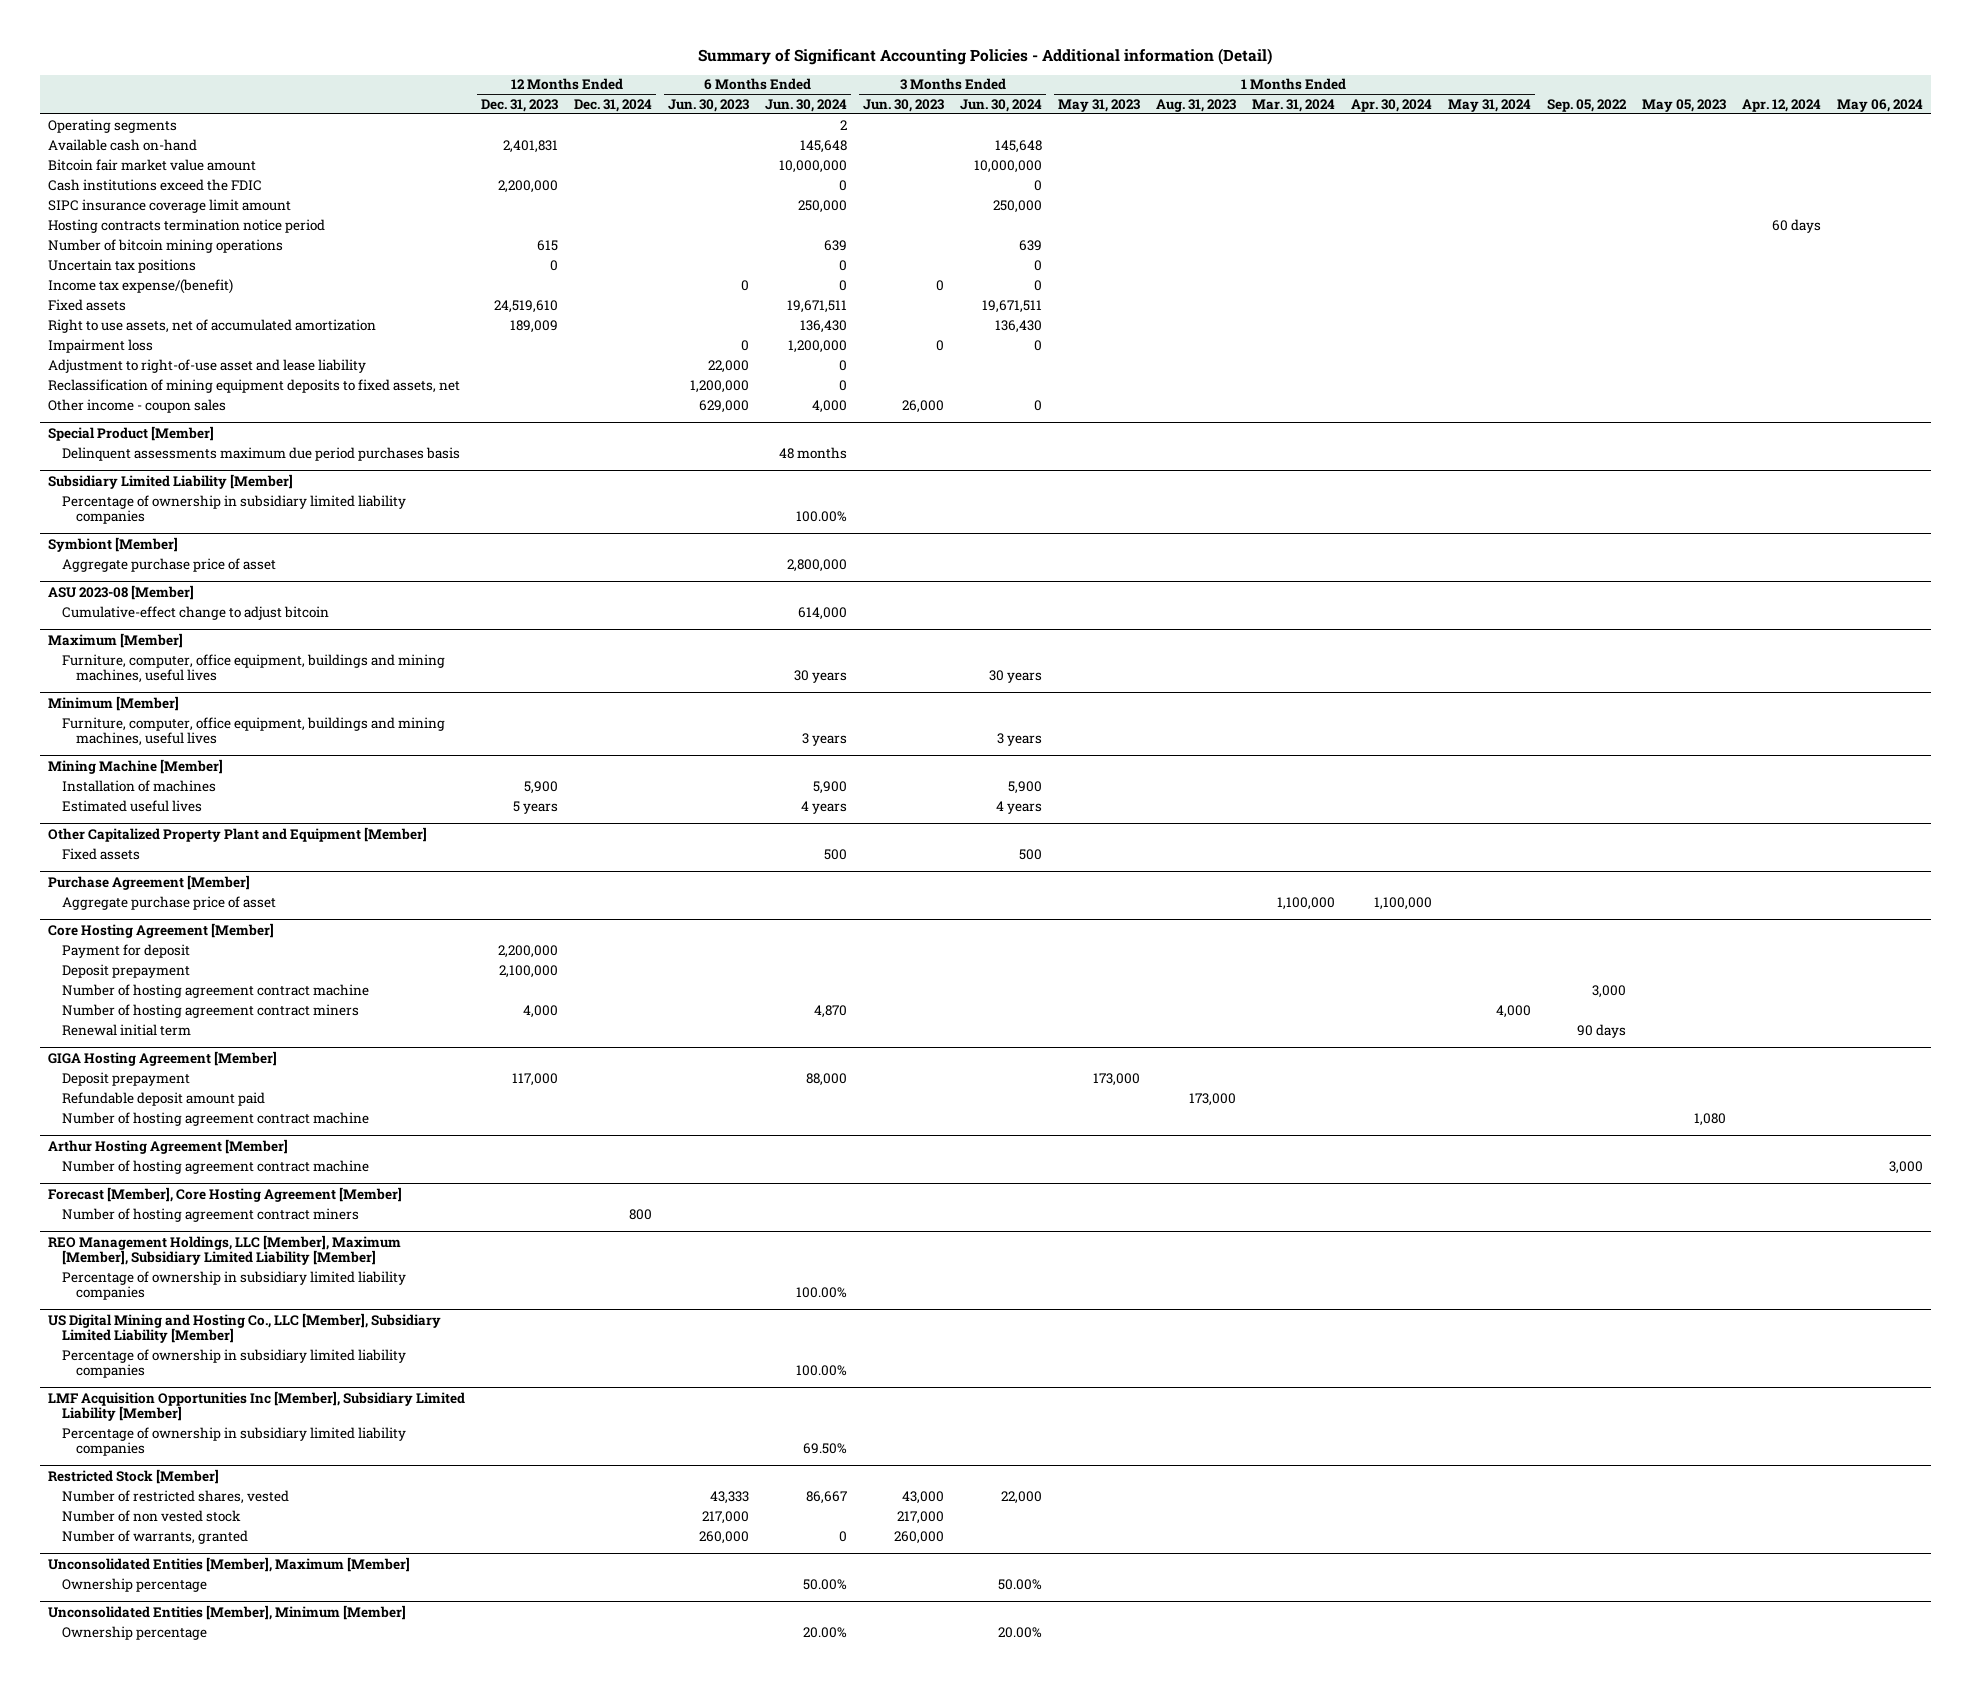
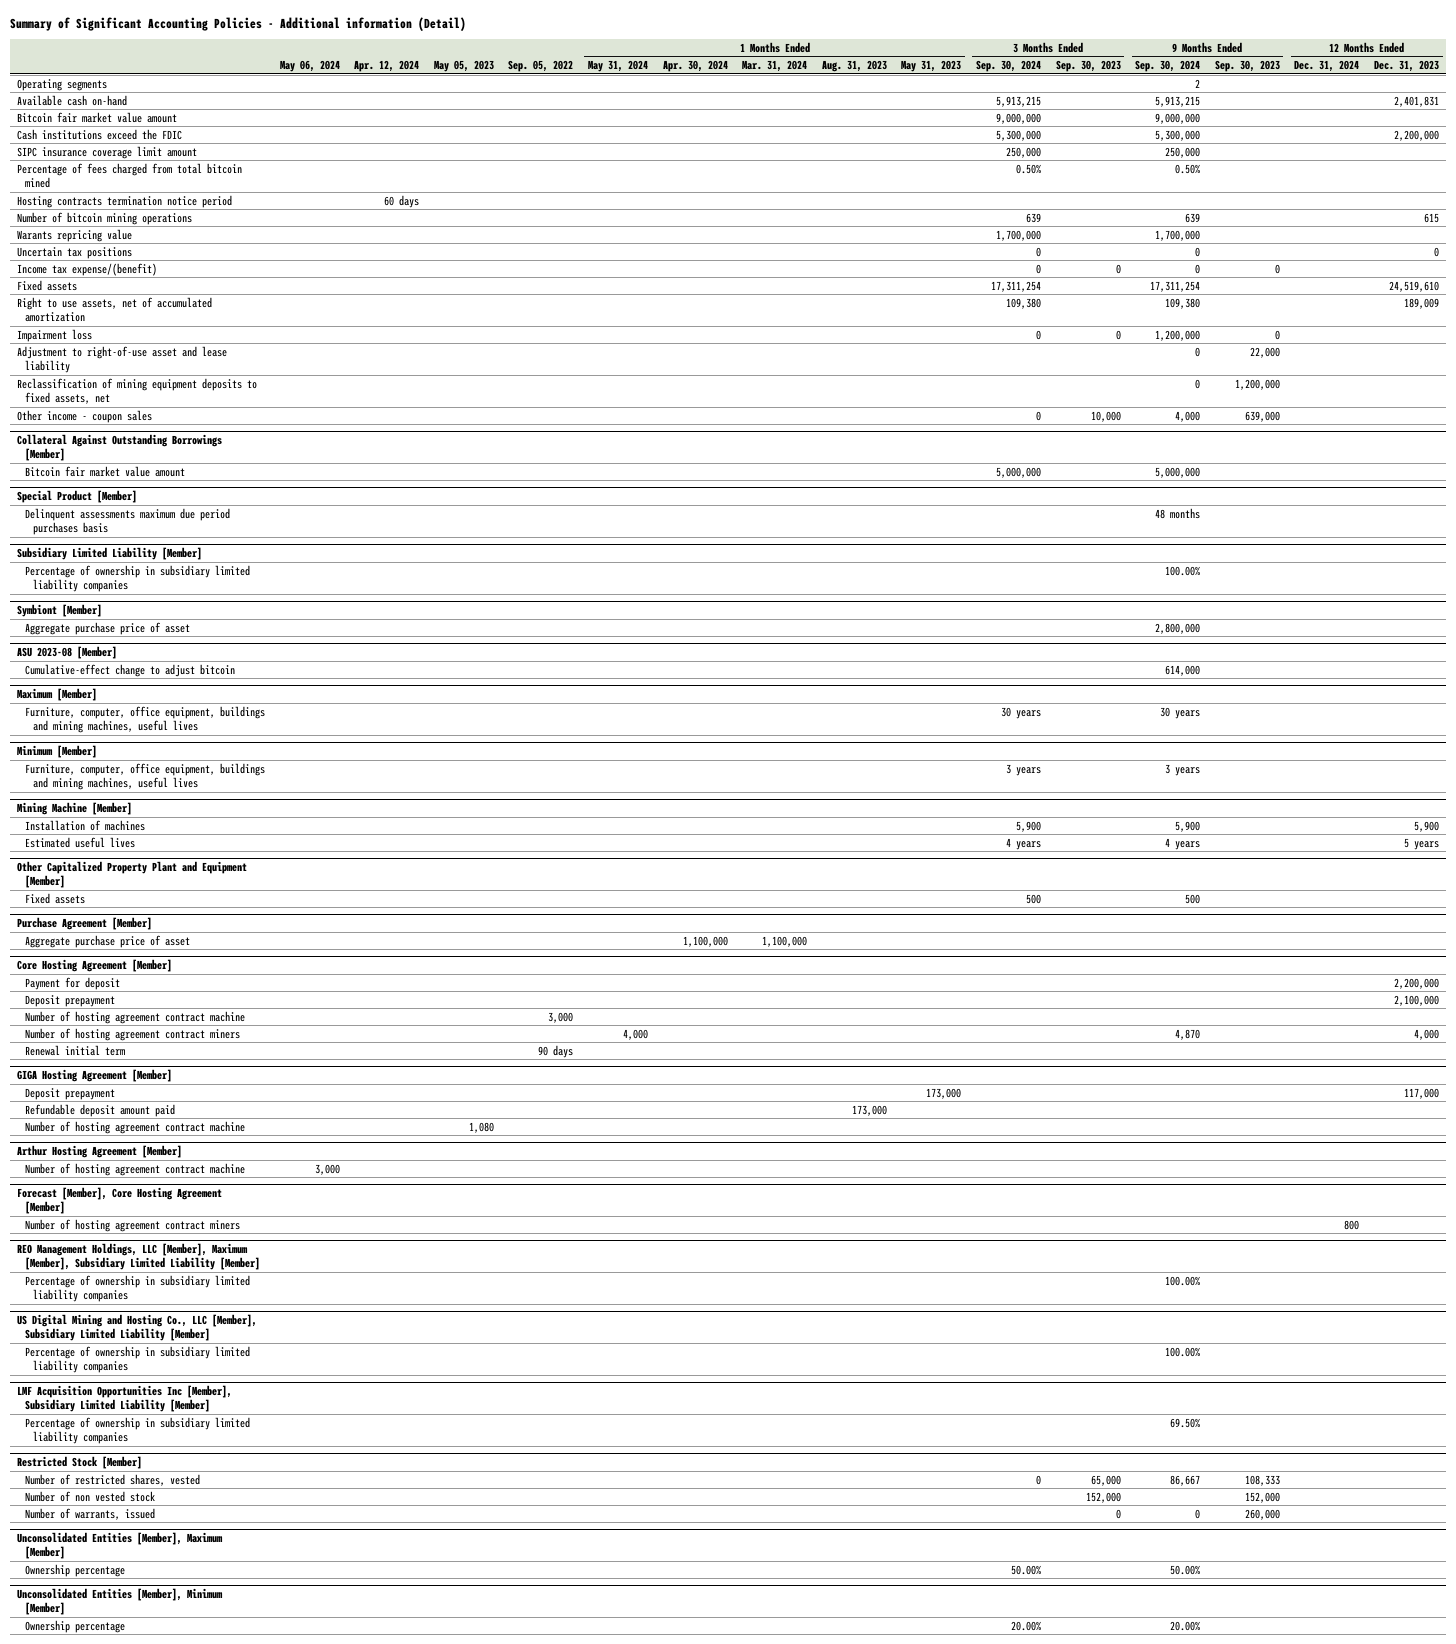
- | 12 Months Ended Dec. 31, 2023 | 12 Months Ended Dec. 31, 2024 | 6 Months Ended Jun. 30, 2023 | 6 Months Ended Jun. 30, 2024 | 3 Months Ended Jun. 30, 2023 | 3 Months Ended Jun. 30, 2024 | 1 Months Ended May 31, 2023 | 1 Months Ended Aug. 31, 2023 | 1 Months Ended Mar. 31, 2024 | 1 Months Ended Apr. 30, 2024 | 1 Months Ended May 31, 2024 | Sep. 05, 2022 | May 05, 2023 | Apr. 12, 2024 | May 06, 2024
+ | May 06, 2024 | Apr. 12, 2024 | May 05, 2023 | Sep. 05, 2022 | 1 Months Ended May 31, 2024 | 1 Months Ended Apr. 30, 2024 | 1 Months Ended Mar. 31, 2024 | 1 Months Ended Aug. 31, 2023 | 1 Months Ended May 31, 2023 | 3 Months Ended Sep. 30, 2024 | 3 Months Ended Sep. 30, 2023 | 9 Months Ended Sep. 30, 2024 | 9 Months Ended Sep. 30, 2023 | 12 Months Ended Dec. 31, 2024 | 12 Months Ended Dec. 31, 2023
+ Percentage of fees charged from total bitcoin mined | | | | | | | | | | 0.50% | | 0.50% | | |
+ Warants repricing value | | | | | | | | | | 1,700,000 | | 1,700,000 | | |
+ Collateral Against Outstanding Borrowings [Member]
+ Bitcoin fair market value amount | | | | | | | | | | 5,000,000 | | 5,000,000 | | |
@ Restricted Stock [Member]
- Number of warrants, granted | | | 260,000 | 0 | 260,000 | | | | | | | | | |
+ Number of warrants, issued | | | | | | | | | | | 0 | 0 | 260,000 | |

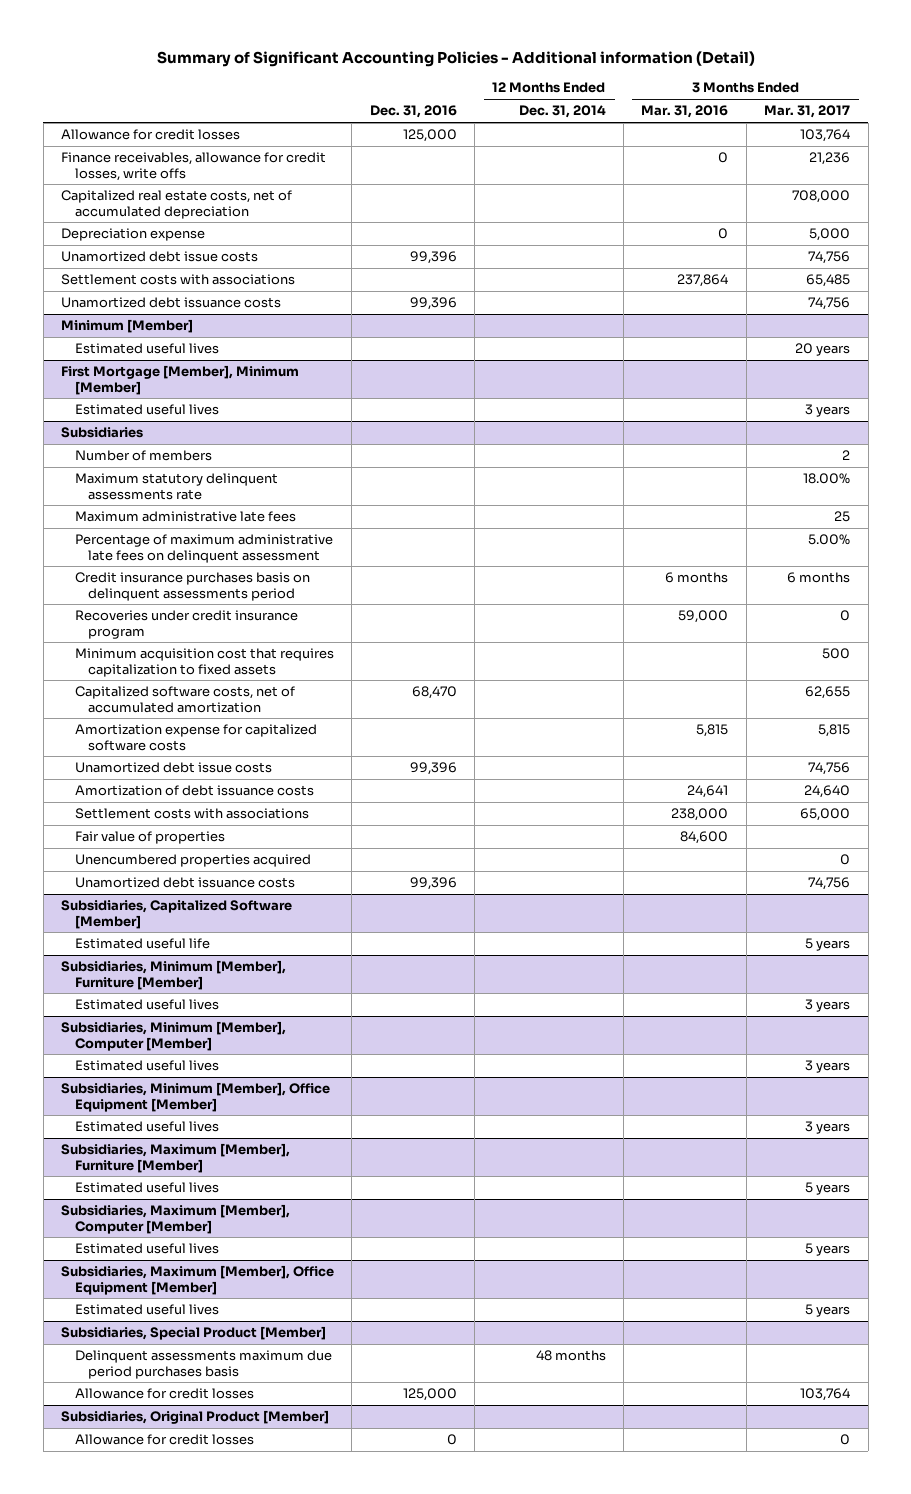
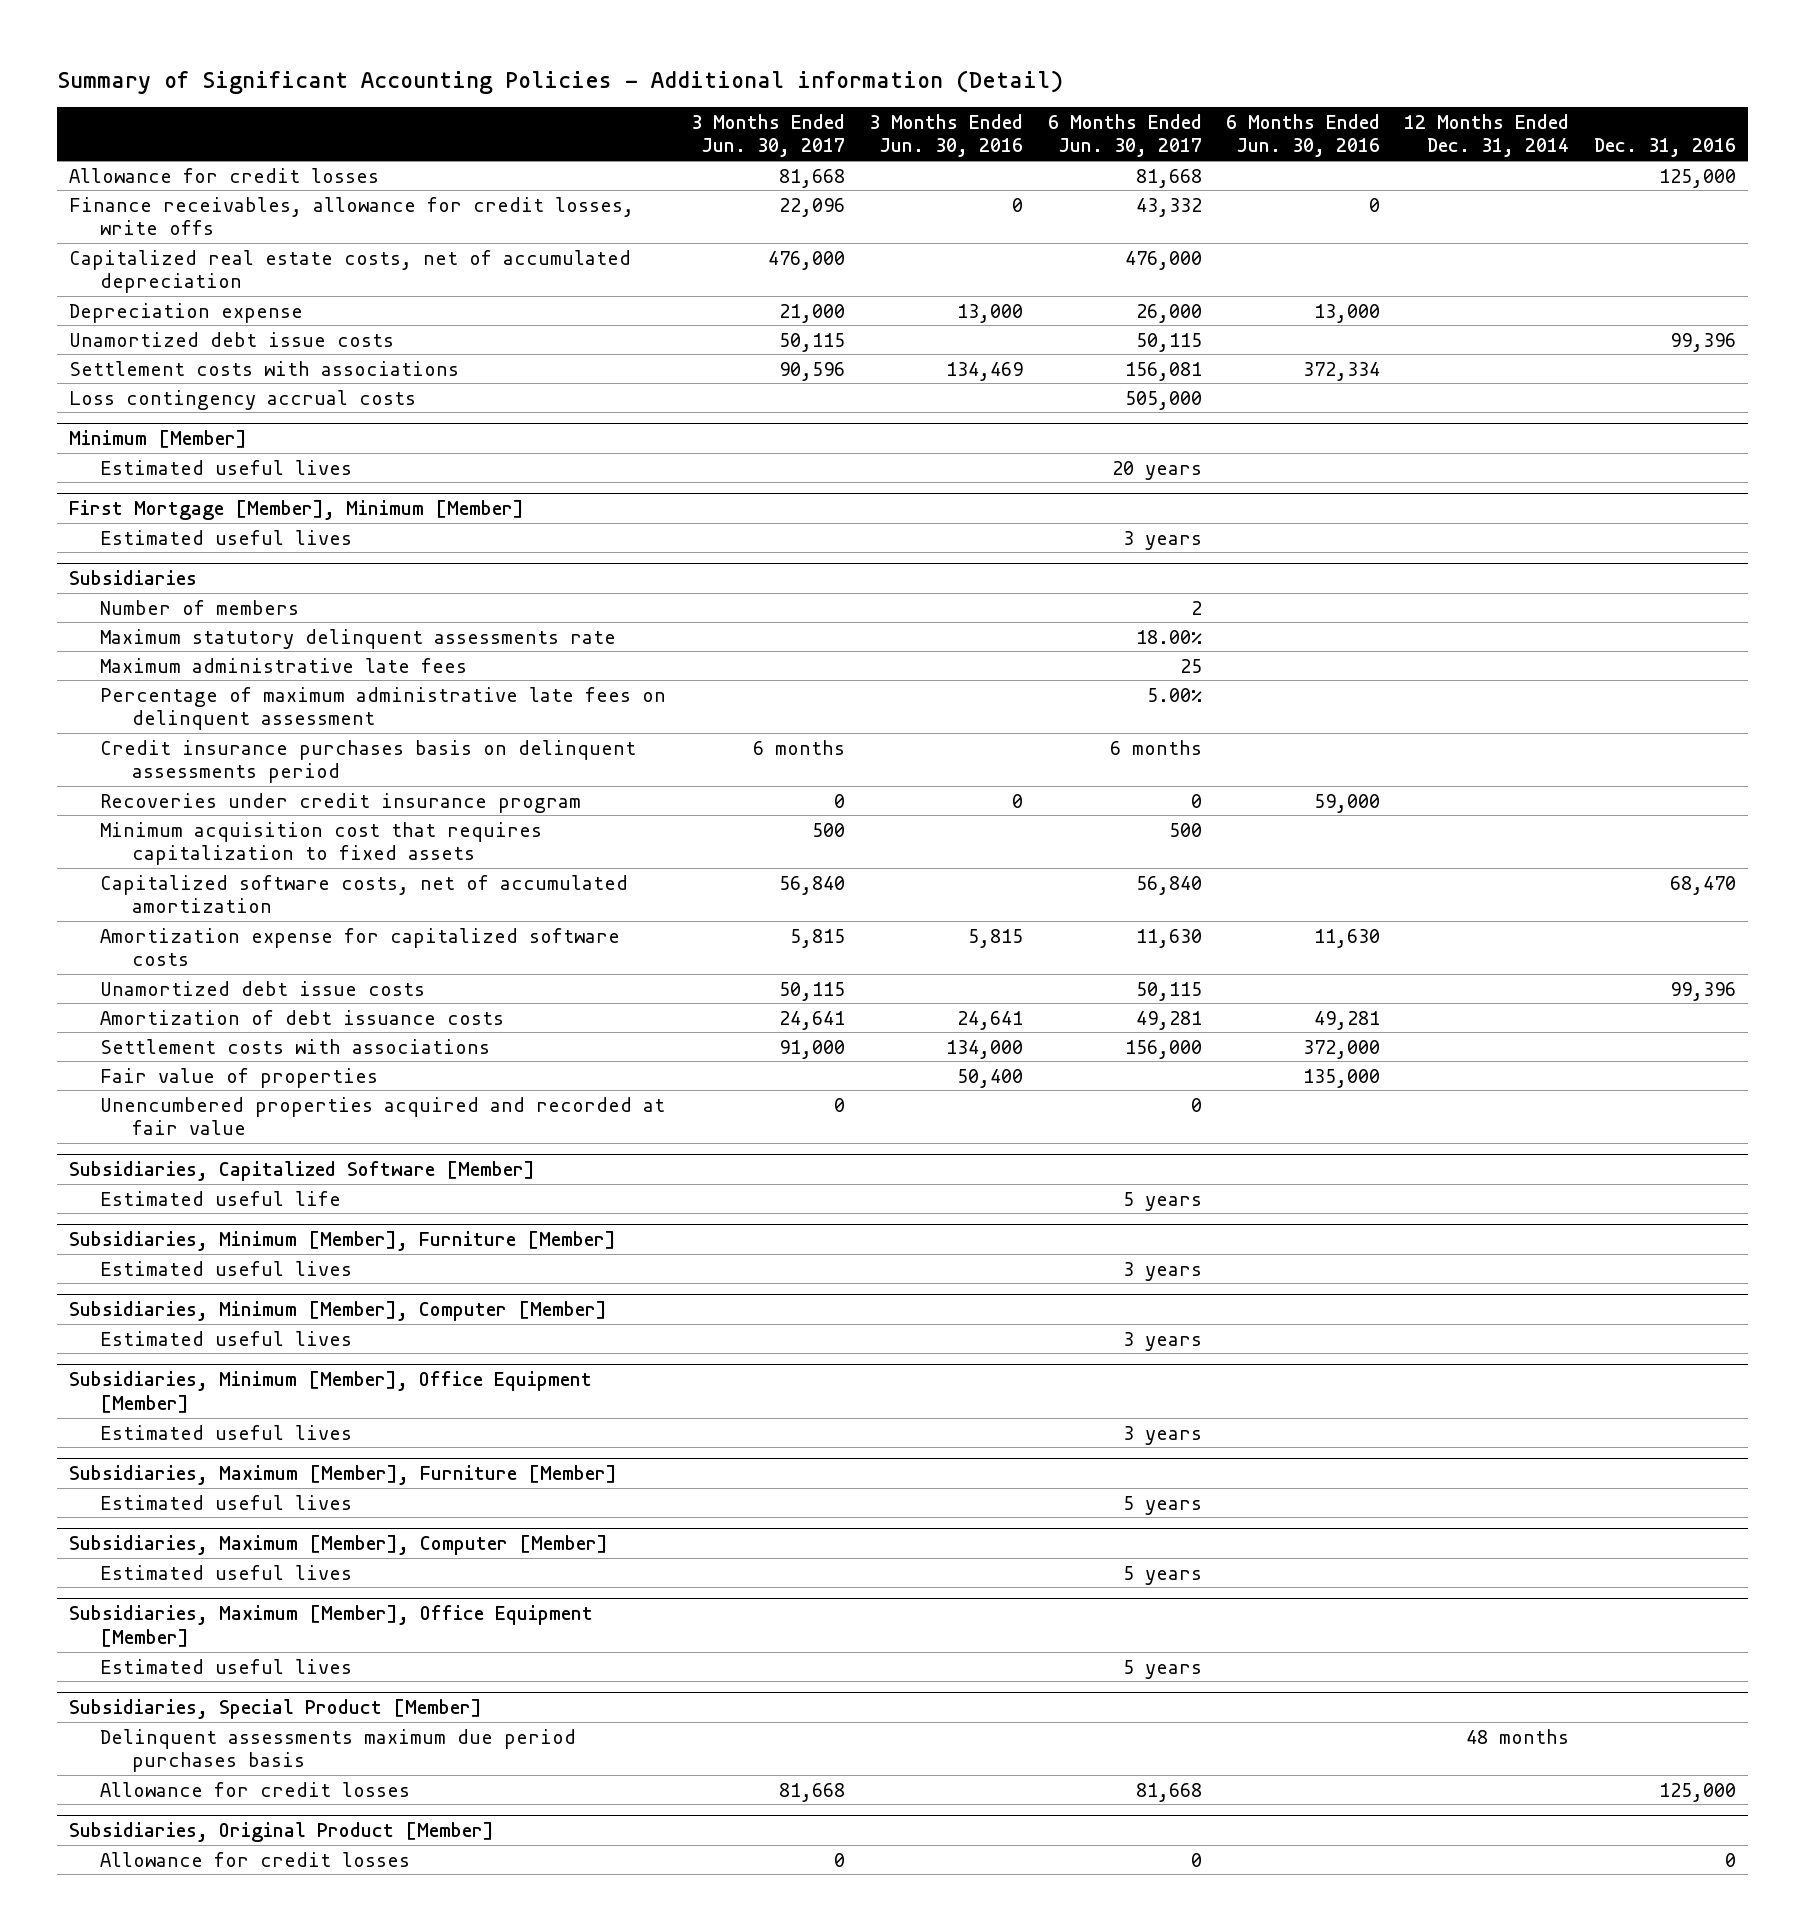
- | Dec. 31, 2016 | 12 Months Ended Dec. 31, 2014 | 3 Months Ended Mar. 31, 2016 | 3 Months Ended Mar. 31, 2017
+ | 3 Months Ended Jun. 30, 2017 | 3 Months Ended Jun. 30, 2016 | 6 Months Ended Jun. 30, 2017 | 6 Months Ended Jun. 30, 2016 | 12 Months Ended Dec. 31, 2014 | Dec. 31, 2016
- Unamortized debt issuance costs | 99,396 | | | 74,756
+ Loss contingency accrual costs | | | 505,000 | | |
@ Subsidiaries
- Unencumbered properties acquired | | | | 0
- Unamortized debt issuance costs | 99,396 | | | 74,756
+ Unencumbered properties acquired and recorded at fair value | 0 | | 0 | | |

